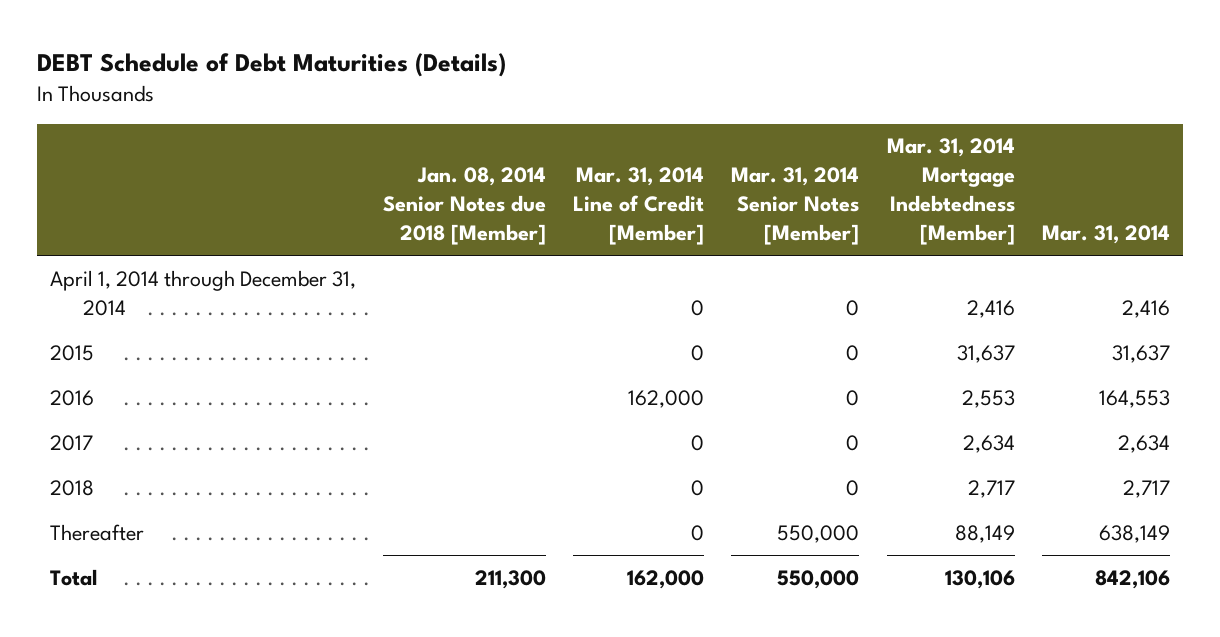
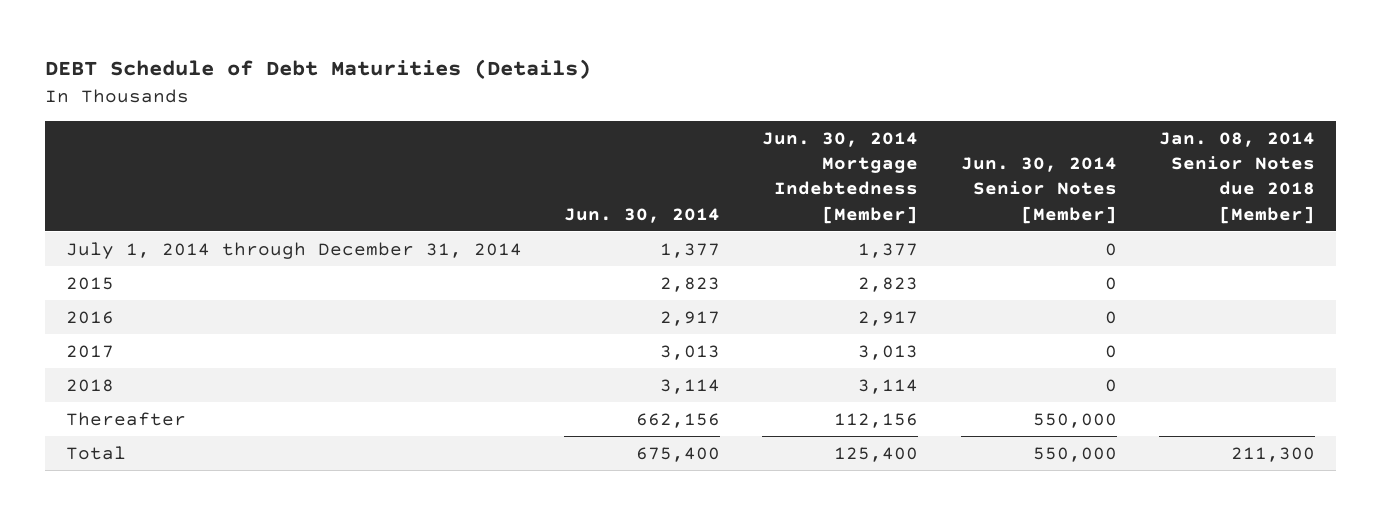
- | Jan. 08, 2014 Senior Notes due 2018 [Member] | Mar. 31, 2014 Line of Credit [Member] | Mar. 31, 2014 Senior Notes [Member] | Mar. 31, 2014 Mortgage Indebtedness [Member] | Mar. 31, 2014
+ | Jun. 30, 2014 | Jun. 30, 2014 Mortgage Indebtedness [Member] | Jun. 30, 2014 Senior Notes [Member] | Jan. 08, 2014 Senior Notes due 2018 [Member]
- April 1, 2014 through December 31, 2014 | | 0 | 0 | 2,416 | 2,416
+ July 1, 2014 through December 31, 2014 | 1,377 | 1,377 | 0 |

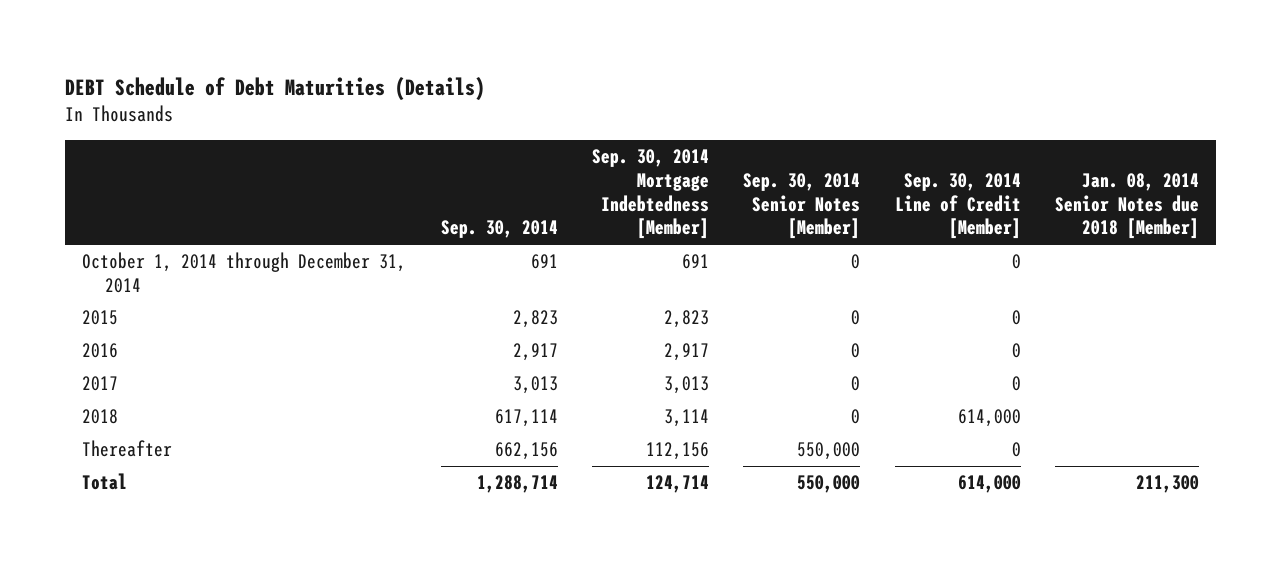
- | Jun. 30, 2014 | Jun. 30, 2014 Mortgage Indebtedness [Member] | Jun. 30, 2014 Senior Notes [Member] | Jan. 08, 2014 Senior Notes due 2018 [Member]
+ | Sep. 30, 2014 | Sep. 30, 2014 Mortgage Indebtedness [Member] | Sep. 30, 2014 Senior Notes [Member] | Sep. 30, 2014 Line of Credit [Member] | Jan. 08, 2014 Senior Notes due 2018 [Member]
- July 1, 2014 through December 31, 2014 | 1,377 | 1,377 | 0 |
+ October 1, 2014 through December 31, 2014 | 691 | 691 | 0 | 0 |

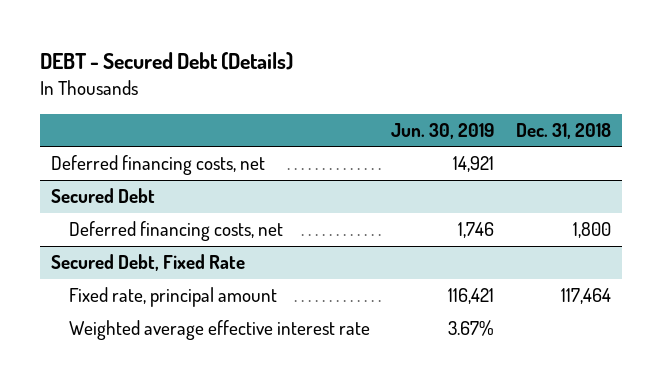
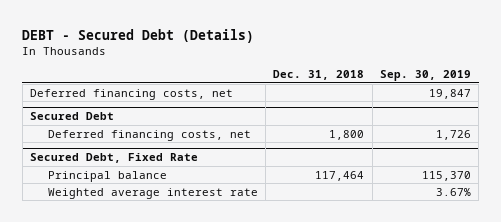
- | Jun. 30, 2019 | Dec. 31, 2018
+ | Dec. 31, 2018 | Sep. 30, 2019
@ Secured Debt, Fixed Rate
- Fixed rate, principal amount | 116,421 | 117,464
- Weighted average effective interest rate | 3.67% |
+ Principal balance | 117,464 | 115,370
+ Weighted average interest rate | | 3.67%

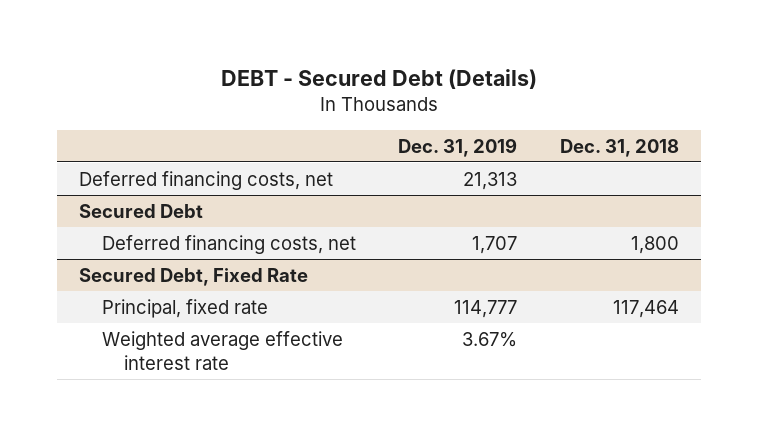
- | Dec. 31, 2018 | Sep. 30, 2019
+ | Dec. 31, 2019 | Dec. 31, 2018
@ Secured Debt, Fixed Rate
- Principal balance | 117,464 | 115,370
- Weighted average interest rate | | 3.67%
+ Principal, fixed rate | 114,777 | 117,464
+ Weighted average effective interest rate | 3.67% |

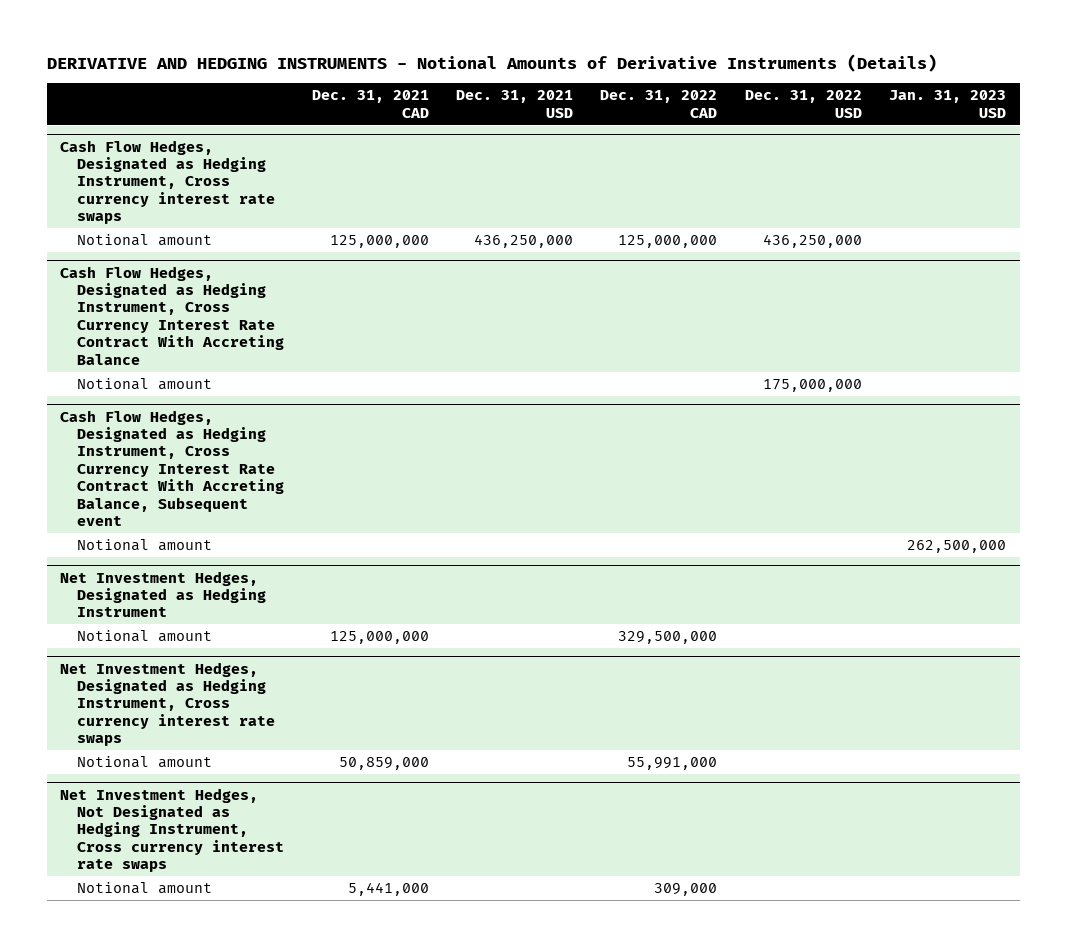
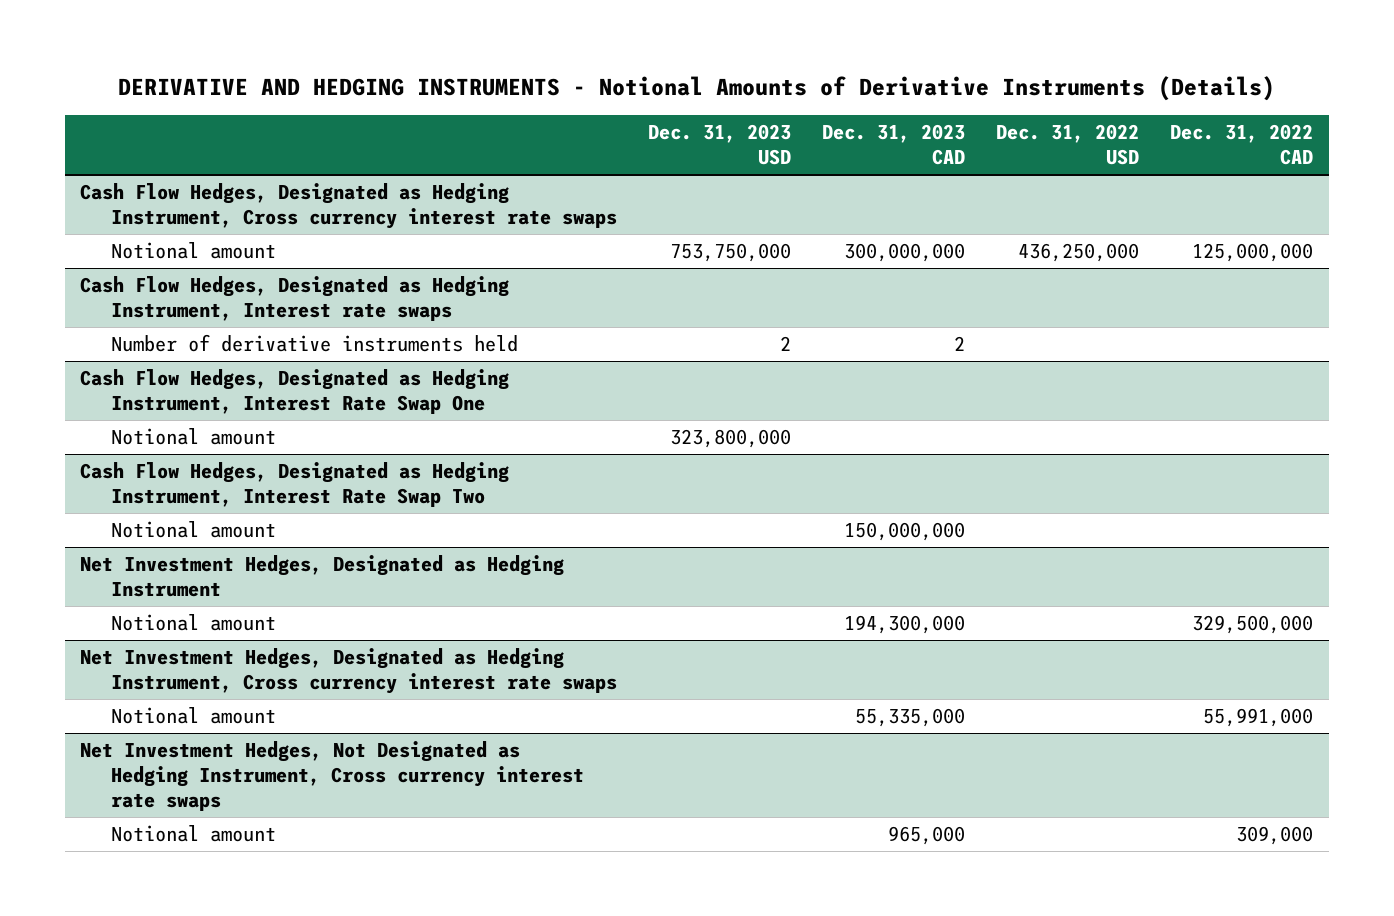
- | Dec. 31, 2021 CAD | Dec. 31, 2021 USD | Dec. 31, 2022 CAD | Dec. 31, 2022 USD | Jan. 31, 2023 USD
+ | Dec. 31, 2023 USD | Dec. 31, 2023 CAD | Dec. 31, 2022 USD | Dec. 31, 2022 CAD
- Cash Flow Hedges, Designated as Hedging Instrument, Cross Currency Interest Rate Contract With Accreting Balance
- Notional amount | | | | 175,000,000 |
- Cash Flow Hedges, Designated as Hedging Instrument, Cross Currency Interest Rate Contract With Accreting Balance, Subsequent event
- Notional amount | | | | | 262,500,000
+ Cash Flow Hedges, Designated as Hedging Instrument, Interest rate swaps
+ Number of derivative instruments held | 2 | 2 | |
+ Cash Flow Hedges, Designated as Hedging Instrument, Interest Rate Swap One
+ Notional amount | 323,800,000 | | |
+ Cash Flow Hedges, Designated as Hedging Instrument, Interest Rate Swap Two
+ Notional amount | | 150,000,000 | |

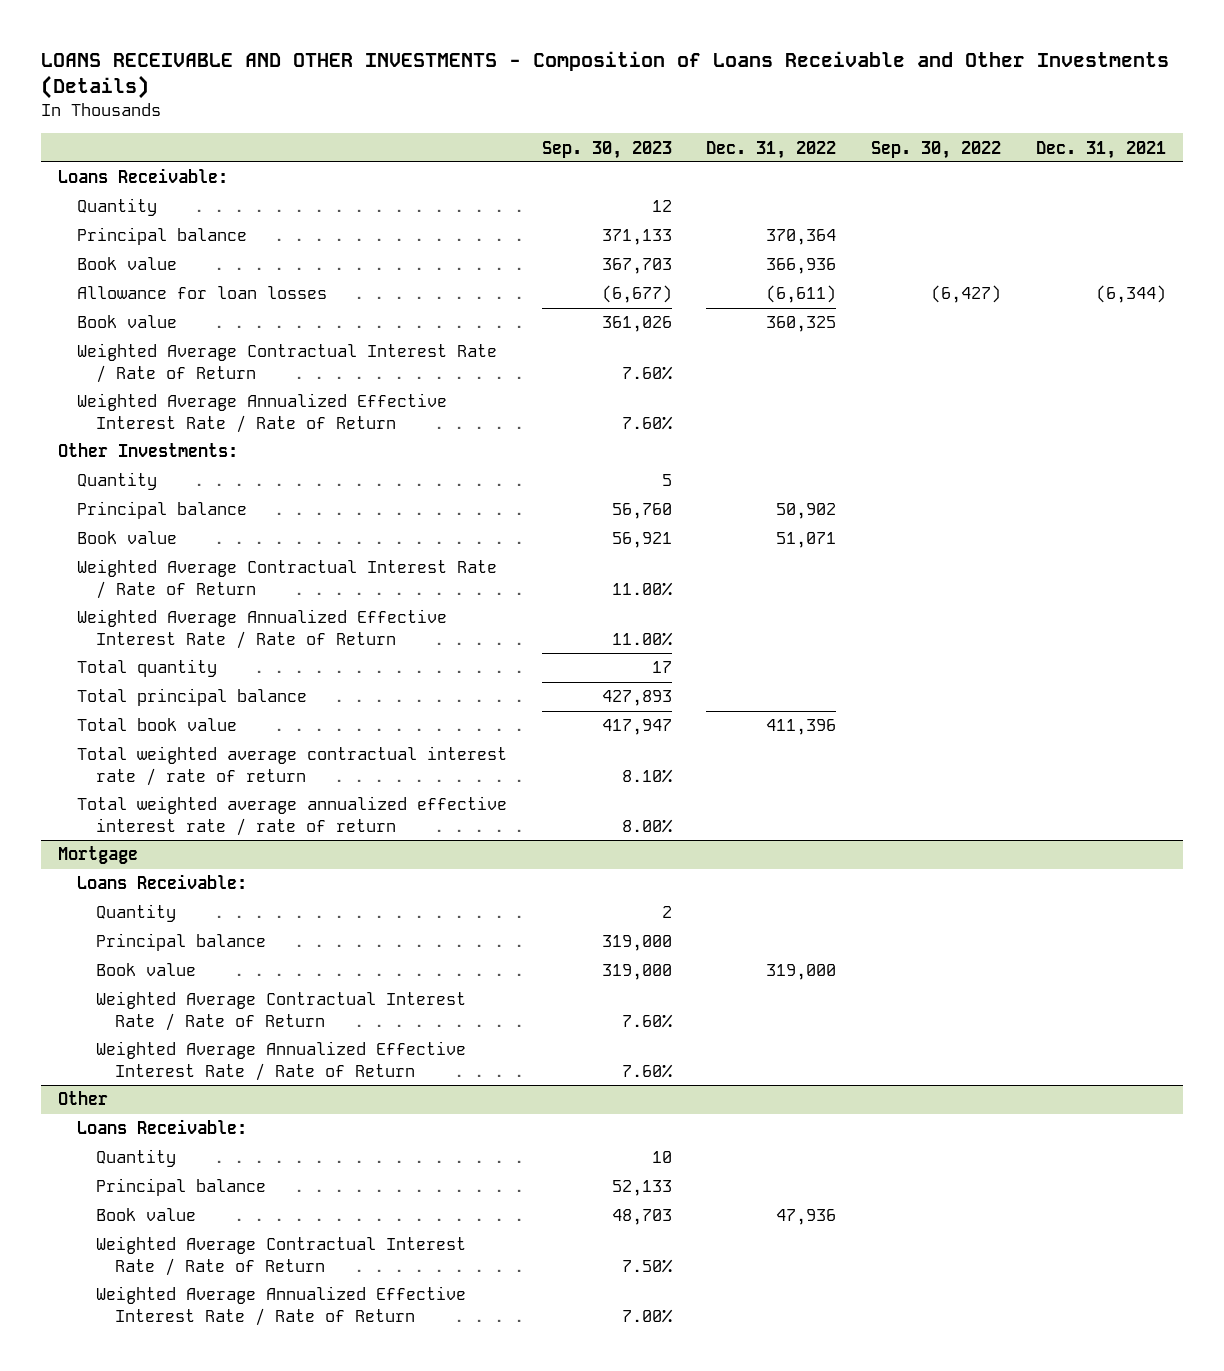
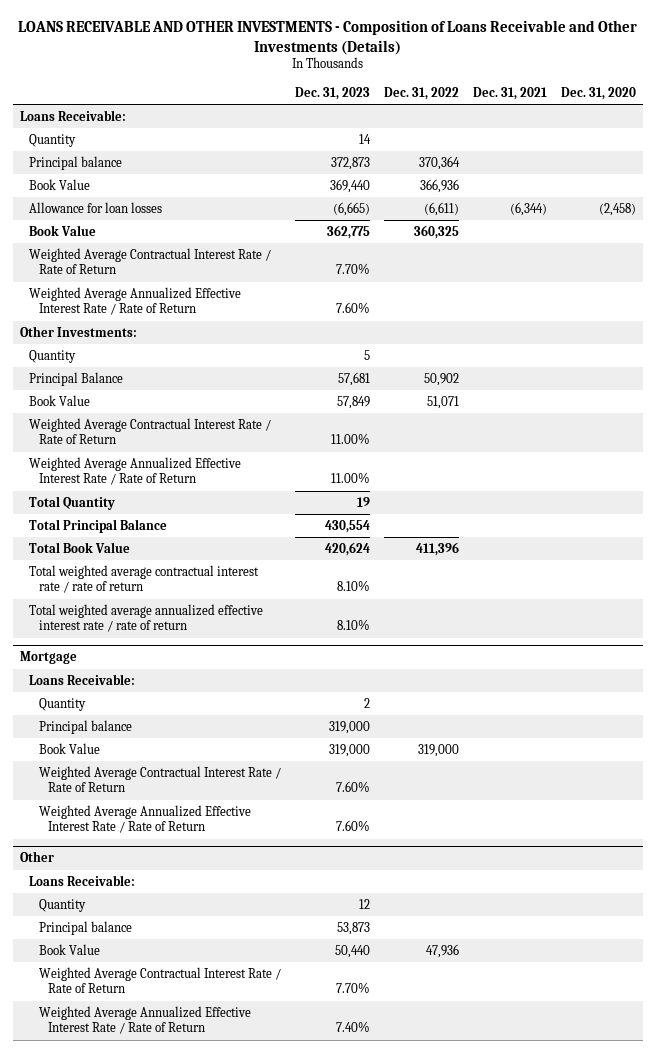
- | Sep. 30, 2023 | Dec. 31, 2022 | Sep. 30, 2022 | Dec. 31, 2021
+ | Dec. 31, 2023 | Dec. 31, 2022 | Dec. 31, 2021 | Dec. 31, 2020
- Book value | 367,703 | 366,936 | |
+ Book Value | 369,440 | 366,936 | |
- Book value | 361,026 | 360,325 | |
+ Book Value | 362,775 | 360,325 | |
- Principal balance | 56,760 | 50,902 | |
- Book value | 56,921 | 51,071 | |
+ Principal Balance | 57,681 | 50,902 | |
+ Book Value | 57,849 | 51,071 | |
- Total quantity | 17 | | |
- Total principal balance | 427,893 | | |
- Total book value | 417,947 | 411,396 | |
+ Total Quantity | 19 | | |
+ Total Principal Balance | 430,554 | | |
+ Total Book Value | 420,624 | 411,396 | |
@ Mortgage
- Book value | 319,000 | 319,000 | |
+ Book Value | 319,000 | 319,000 | |
@ Other
- Book value | 48,703 | 47,936 | |
+ Book Value | 50,440 | 47,936 | |

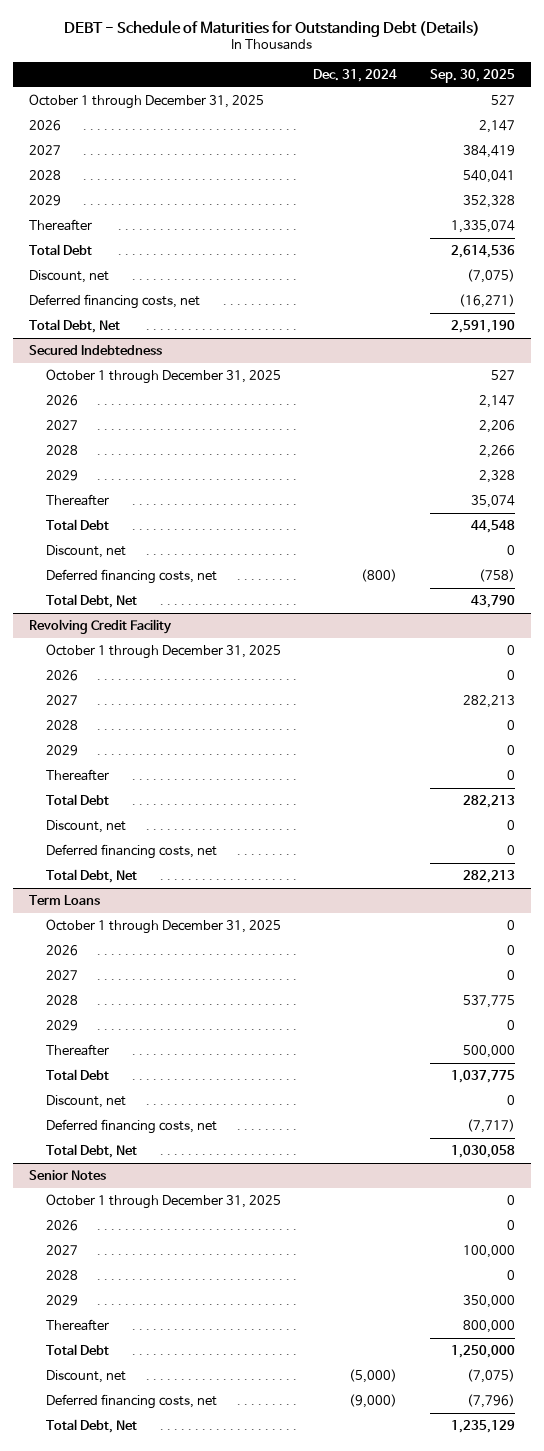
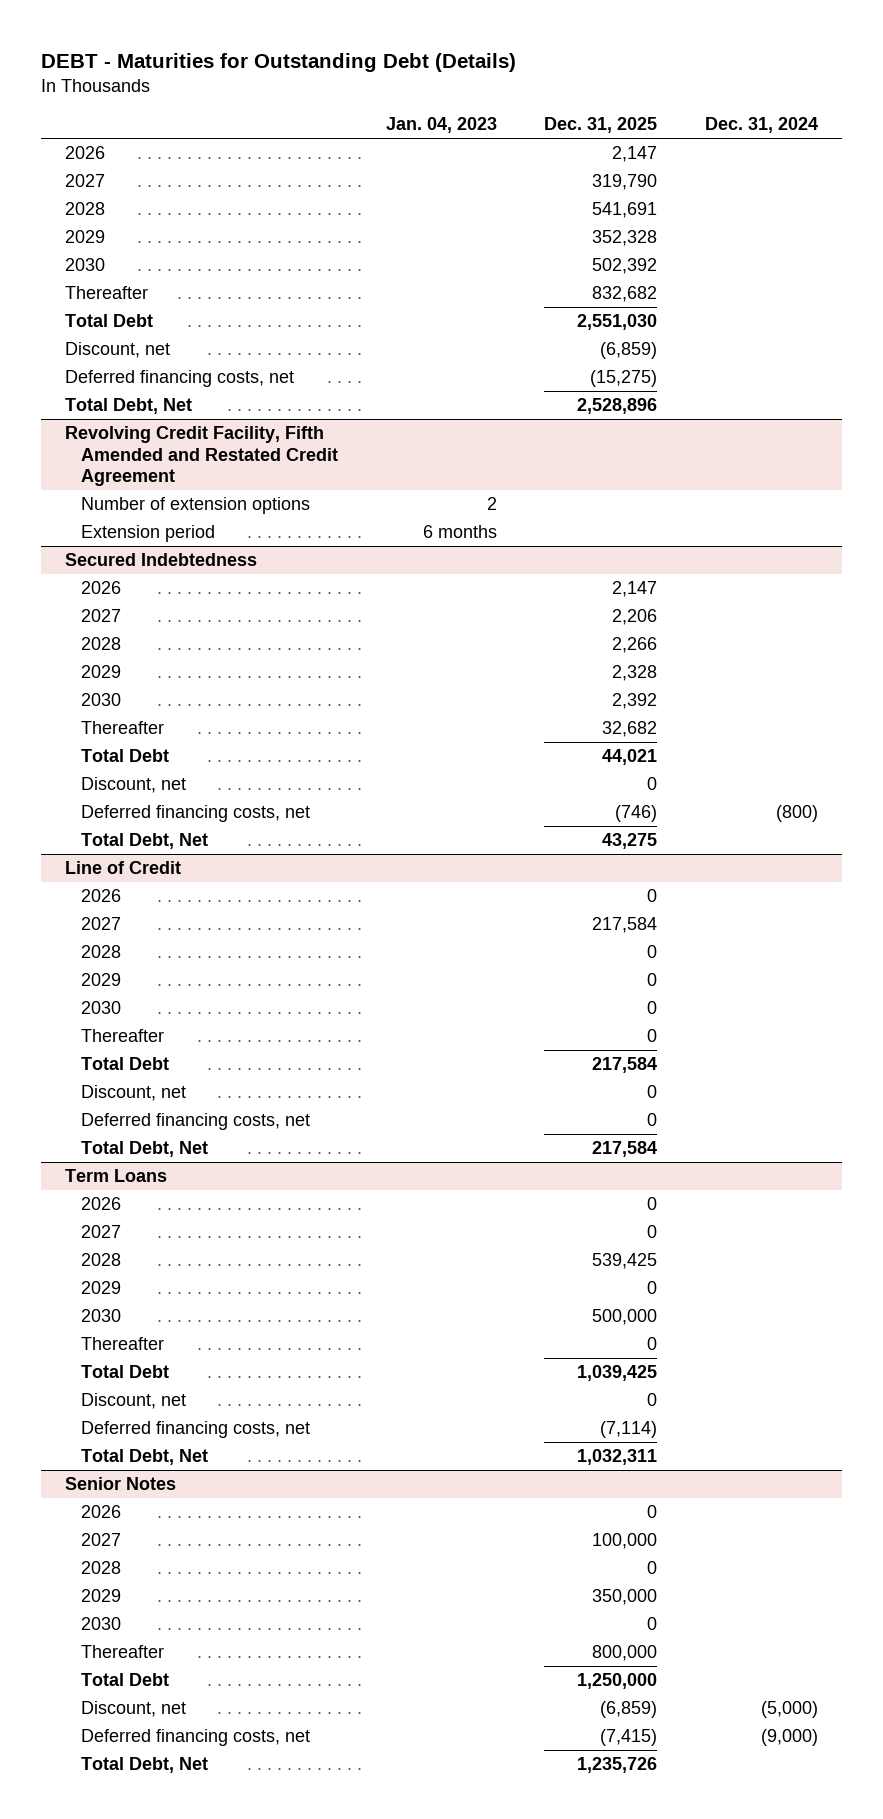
- DEBT - Schedule of Maturities for Outstanding Debt (Details)
+ DEBT - Maturities for Outstanding Debt (Details)
- | Dec. 31, 2024 | Sep. 30, 2025
+ | Jan. 04, 2023 | Dec. 31, 2025 | Dec. 31, 2024
- October 1 through December 31, 2025 | | 527
+ 2030 | | 502,392 |
+ Revolving Credit Facility, Fifth Amended and Restated Credit Agreement
+ Number of extension options | 2 | |
+ Extension period | 6 months | |
@ Secured Indebtedness
- October 1 through December 31, 2025 | | 527
+ 2030 | | 2,392 |
- Revolving Credit Facility
- October 1 through December 31, 2025 | | 0
+ Line of Credit
+ 2030 | | 0 |
@ Term Loans
- October 1 through December 31, 2025 | | 0
+ 2030 | | 500,000 |
@ Senior Notes
- October 1 through December 31, 2025 | | 0
+ 2030 | | 0 |

